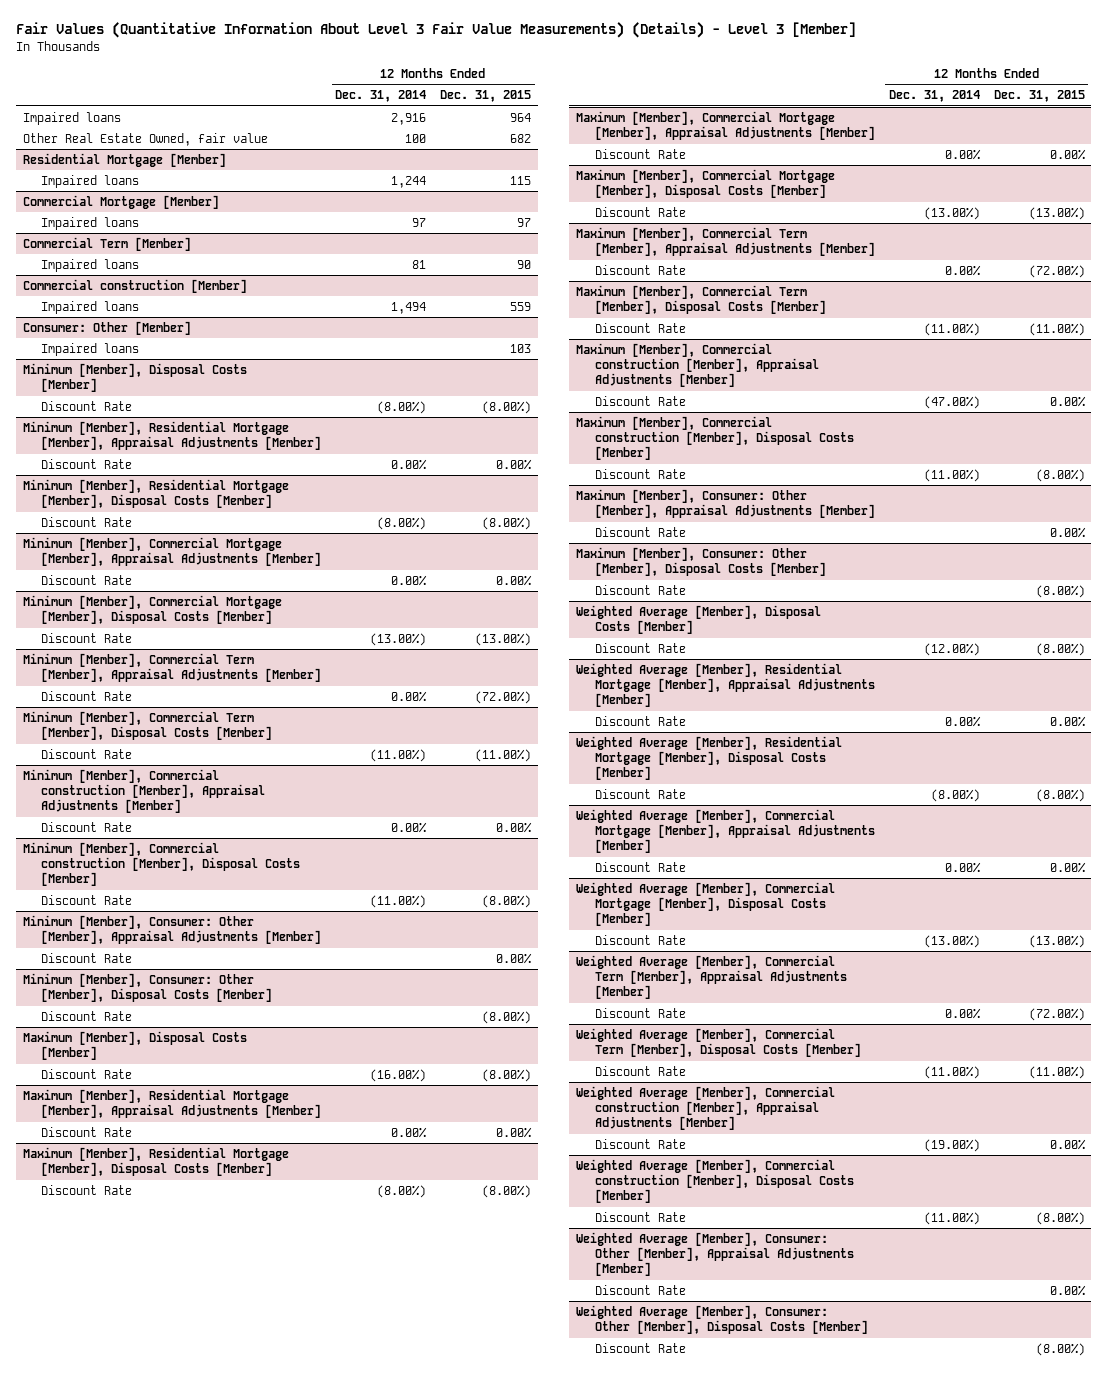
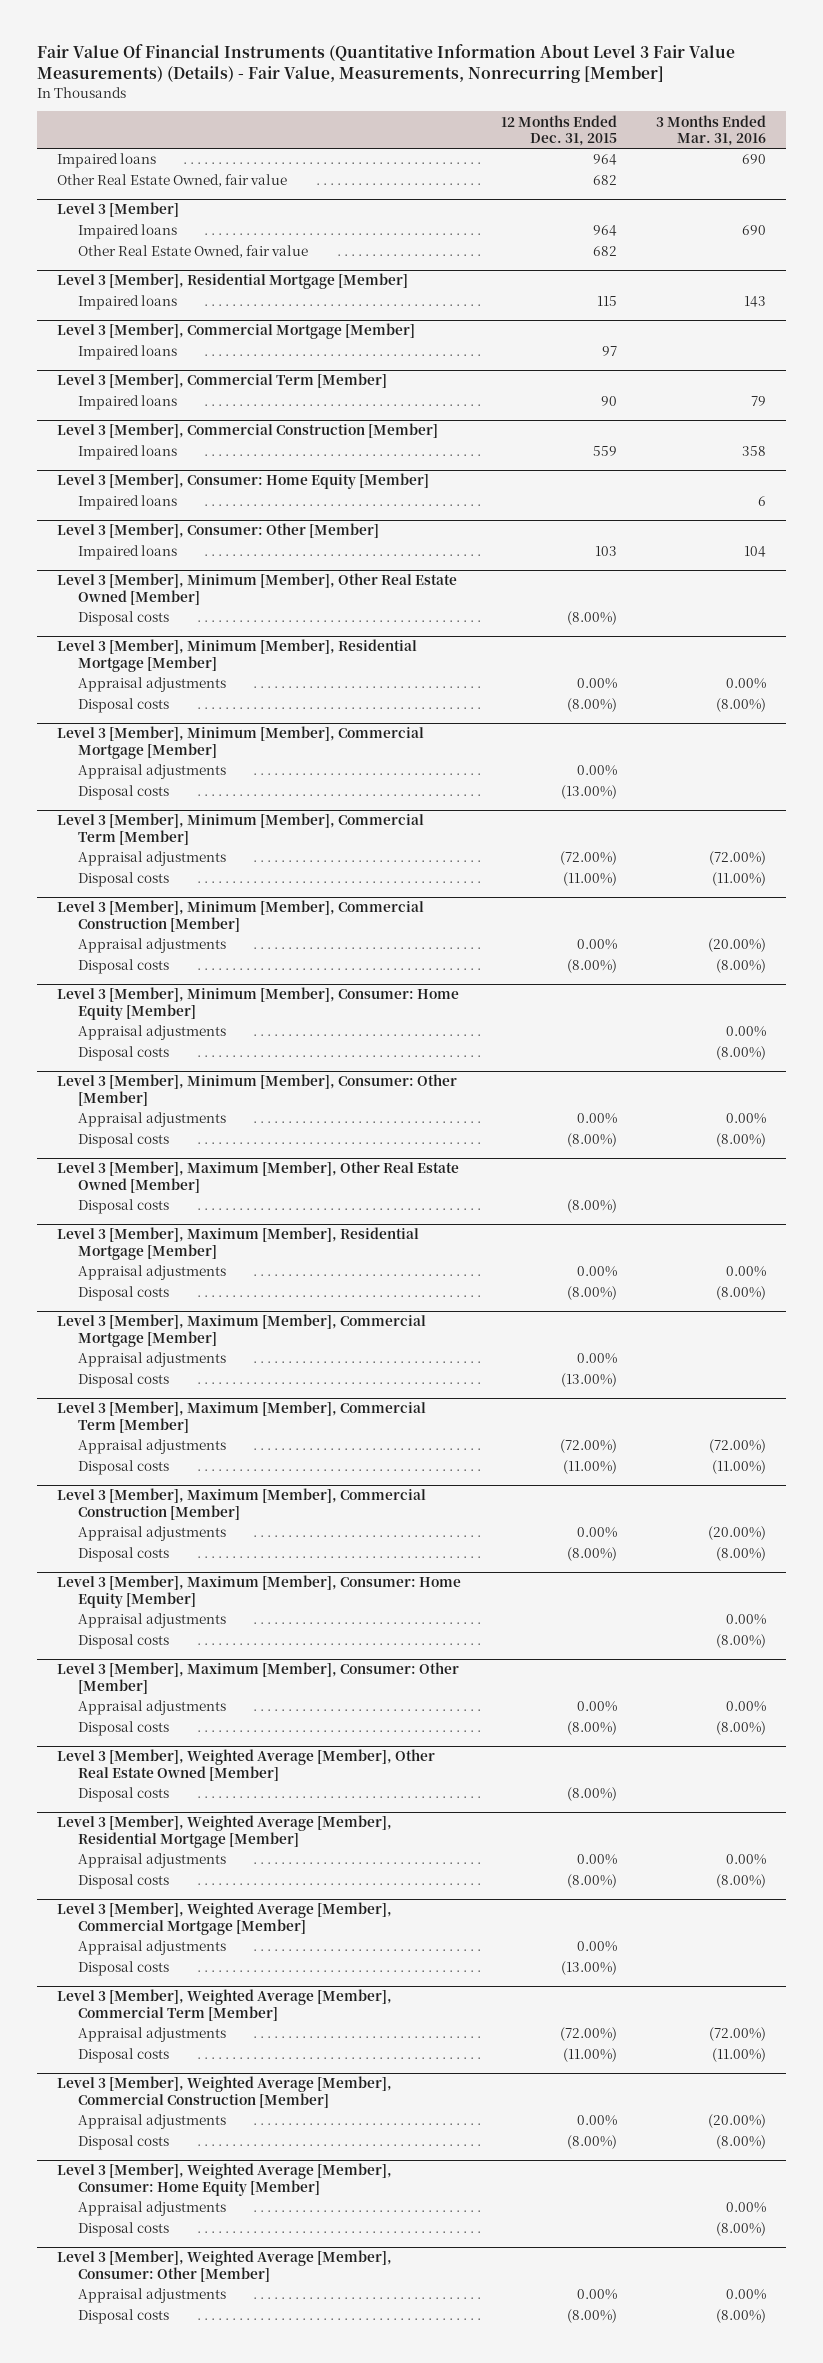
- Fair Values (Quantitative Information About Level 3 Fair Value Measurements) (Details) - Level 3 [Member]
+ Fair Value Of Financial Instruments (Quantitative Information About Level 3 Fair Value Measurements) (Details) - Fair Value, Measurements, Nonrecurring [Member]
- | 12 Months Ended Dec. 31, 2014 | 12 Months Ended Dec. 31, 2015
+ | 12 Months Ended Dec. 31, 2015 | 3 Months Ended Mar. 31, 2016
- Residential Mortgage [Member]
+ Level 3 [Member]
+ Impaired loans | 964 | 690
+ Other Real Estate Owned, fair value | 682 |
+ Level 3 [Member], Residential Mortgage [Member]
- Commercial Mortgage [Member]
+ Level 3 [Member], Commercial Mortgage [Member]
- Commercial Term [Member]
+ Level 3 [Member], Commercial Term [Member]
- Commercial construction [Member]
+ Level 3 [Member], Commercial Construction [Member]
- Consumer: Other [Member]
+ Level 3 [Member], Consumer: Home Equity [Member]
+ Impaired loans | | 6
+ Level 3 [Member], Consumer: Other [Member]
- Minimum [Member], Disposal Costs [Member]
- Discount Rate | (8.00%) | (8.00%)
- Minimum [Member], Residential Mortgage [Member], Appraisal Adjustments [Member]
- Discount Rate | 0.00% | 0.00%
- Minimum [Member], Residential Mortgage [Member], Disposal Costs [Member]
- Discount Rate | (8.00%) | (8.00%)
- Minimum [Member], Commercial Mortgage [Member], Appraisal Adjustments [Member]
- Discount Rate | 0.00% | 0.00%
- Minimum [Member], Commercial Mortgage [Member], Disposal Costs [Member]
- Discount Rate | (13.00%) | (13.00%)
- Minimum [Member], Commercial Term [Member], Appraisal Adjustments [Member]
- Discount Rate | 0.00% | (72.00%)
- Minimum [Member], Commercial Term [Member], Disposal Costs [Member]
- Discount Rate | (11.00%) | (11.00%)
- Minimum [Member], Commercial construction [Member], Appraisal Adjustments [Member]
- Discount Rate | 0.00% | 0.00%
- Minimum [Member], Commercial construction [Member], Disposal Costs [Member]
- Discount Rate | (11.00%) | (8.00%)
- Minimum [Member], Consumer: Other [Member], Appraisal Adjustments [Member]
- Discount Rate | | 0.00%
- Minimum [Member], Consumer: Other [Member], Disposal Costs [Member]
- Discount Rate | | (8.00%)
- Maximum [Member], Disposal Costs [Member]
- Discount Rate | (16.00%) | (8.00%)
- Maximum [Member], Residential Mortgage [Member], Appraisal Adjustments [Member]
- Discount Rate | 0.00% | 0.00%
- Maximum [Member], Residential Mortgage [Member], Disposal Costs [Member]
- Discount Rate | (8.00%) | (8.00%)
- Maximum [Member], Commercial Mortgage [Member], Appraisal Adjustments [Member]
- Discount Rate | 0.00% | 0.00%
- Maximum [Member], Commercial Mortgage [Member], Disposal Costs [Member]
- Discount Rate | (13.00%) | (13.00%)
- Maximum [Member], Commercial Term [Member], Appraisal Adjustments [Member]
- Discount Rate | 0.00% | (72.00%)
- Maximum [Member], Commercial Term [Member], Disposal Costs [Member]
- Discount Rate | (11.00%) | (11.00%)
- Maximum [Member], Commercial construction [Member], Appraisal Adjustments [Member]
- Discount Rate | (47.00%) | 0.00%
- Maximum [Member], Commercial construction [Member], Disposal Costs [Member]
- Discount Rate | (11.00%) | (8.00%)
- Maximum [Member], Consumer: Other [Member], Appraisal Adjustments [Member]
- Discount Rate | | 0.00%
- Maximum [Member], Consumer: Other [Member], Disposal Costs [Member]
- Discount Rate | | (8.00%)
- Weighted Average [Member], Disposal Costs [Member]
- Discount Rate | (12.00%) | (8.00%)
- Weighted Average [Member], Residential Mortgage [Member], Appraisal Adjustments [Member]
- Discount Rate | 0.00% | 0.00%
- Weighted Average [Member], Residential Mortgage [Member], Disposal Costs [Member]
- Discount Rate | (8.00%) | (8.00%)
- Weighted Average [Member], Commercial Mortgage [Member], Appraisal Adjustments [Member]
- Discount Rate | 0.00% | 0.00%
- Weighted Average [Member], Commercial Mortgage [Member], Disposal Costs [Member]
- Discount Rate | (13.00%) | (13.00%)
- Weighted Average [Member], Commercial Term [Member], Appraisal Adjustments [Member]
- Discount Rate | 0.00% | (72.00%)
- Weighted Average [Member], Commercial Term [Member], Disposal Costs [Member]
- Discount Rate | (11.00%) | (11.00%)
- Weighted Average [Member], Commercial construction [Member], Appraisal Adjustments [Member]
- Discount Rate | (19.00%) | 0.00%
- Weighted Average [Member], Commercial construction [Member], Disposal Costs [Member]
- Discount Rate | (11.00%) | (8.00%)
- Weighted Average [Member], Consumer: Other [Member], Appraisal Adjustments [Member]
- Discount Rate | | 0.00%
- Weighted Average [Member], Consumer: Other [Member], Disposal Costs [Member]
- Discount Rate | | (8.00%)
+ Level 3 [Member], Minimum [Member], Other Real Estate Owned [Member]
+ Disposal costs | (8.00%) |
+ Level 3 [Member], Minimum [Member], Residential Mortgage [Member]
+ Appraisal adjustments | 0.00% | 0.00%
+ Disposal costs | (8.00%) | (8.00%)
+ Level 3 [Member], Minimum [Member], Commercial Mortgage [Member]
+ Appraisal adjustments | 0.00% |
+ Disposal costs | (13.00%) |
+ Level 3 [Member], Minimum [Member], Commercial Term [Member]
+ Appraisal adjustments | (72.00%) | (72.00%)
+ Disposal costs | (11.00%) | (11.00%)
+ Level 3 [Member], Minimum [Member], Commercial Construction [Member]
+ Appraisal adjustments | 0.00% | (20.00%)
+ Disposal costs | (8.00%) | (8.00%)
+ Level 3 [Member], Minimum [Member], Consumer: Home Equity [Member]
+ Appraisal adjustments | | 0.00%
+ Disposal costs | | (8.00%)
+ Level 3 [Member], Minimum [Member], Consumer: Other [Member]
+ Appraisal adjustments | 0.00% | 0.00%
+ Disposal costs | (8.00%) | (8.00%)
+ Level 3 [Member], Maximum [Member], Other Real Estate Owned [Member]
+ Disposal costs | (8.00%) |
+ Level 3 [Member], Maximum [Member], Residential Mortgage [Member]
+ Appraisal adjustments | 0.00% | 0.00%
+ Disposal costs | (8.00%) | (8.00%)
+ Level 3 [Member], Maximum [Member], Commercial Mortgage [Member]
+ Appraisal adjustments | 0.00% |
+ Disposal costs | (13.00%) |
+ Level 3 [Member], Maximum [Member], Commercial Term [Member]
+ Appraisal adjustments | (72.00%) | (72.00%)
+ Disposal costs | (11.00%) | (11.00%)
+ Level 3 [Member], Maximum [Member], Commercial Construction [Member]
+ Appraisal adjustments | 0.00% | (20.00%)
+ Disposal costs | (8.00%) | (8.00%)
+ Level 3 [Member], Maximum [Member], Consumer: Home Equity [Member]
+ Appraisal adjustments | | 0.00%
+ Disposal costs | | (8.00%)
+ Level 3 [Member], Maximum [Member], Consumer: Other [Member]
+ Appraisal adjustments | 0.00% | 0.00%
+ Disposal costs | (8.00%) | (8.00%)
+ Level 3 [Member], Weighted Average [Member], Other Real Estate Owned [Member]
+ Disposal costs | (8.00%) |
+ Level 3 [Member], Weighted Average [Member], Residential Mortgage [Member]
+ Appraisal adjustments | 0.00% | 0.00%
+ Disposal costs | (8.00%) | (8.00%)
+ Level 3 [Member], Weighted Average [Member], Commercial Mortgage [Member]
+ Appraisal adjustments | 0.00% |
+ Disposal costs | (13.00%) |
+ Level 3 [Member], Weighted Average [Member], Commercial Term [Member]
+ Appraisal adjustments | (72.00%) | (72.00%)
+ Disposal costs | (11.00%) | (11.00%)
+ Level 3 [Member], Weighted Average [Member], Commercial Construction [Member]
+ Appraisal adjustments | 0.00% | (20.00%)
+ Disposal costs | (8.00%) | (8.00%)
+ Level 3 [Member], Weighted Average [Member], Consumer: Home Equity [Member]
+ Appraisal adjustments | | 0.00%
+ Disposal costs | | (8.00%)
+ Level 3 [Member], Weighted Average [Member], Consumer: Other [Member]
+ Appraisal adjustments | 0.00% | 0.00%
+ Disposal costs | (8.00%) | (8.00%)

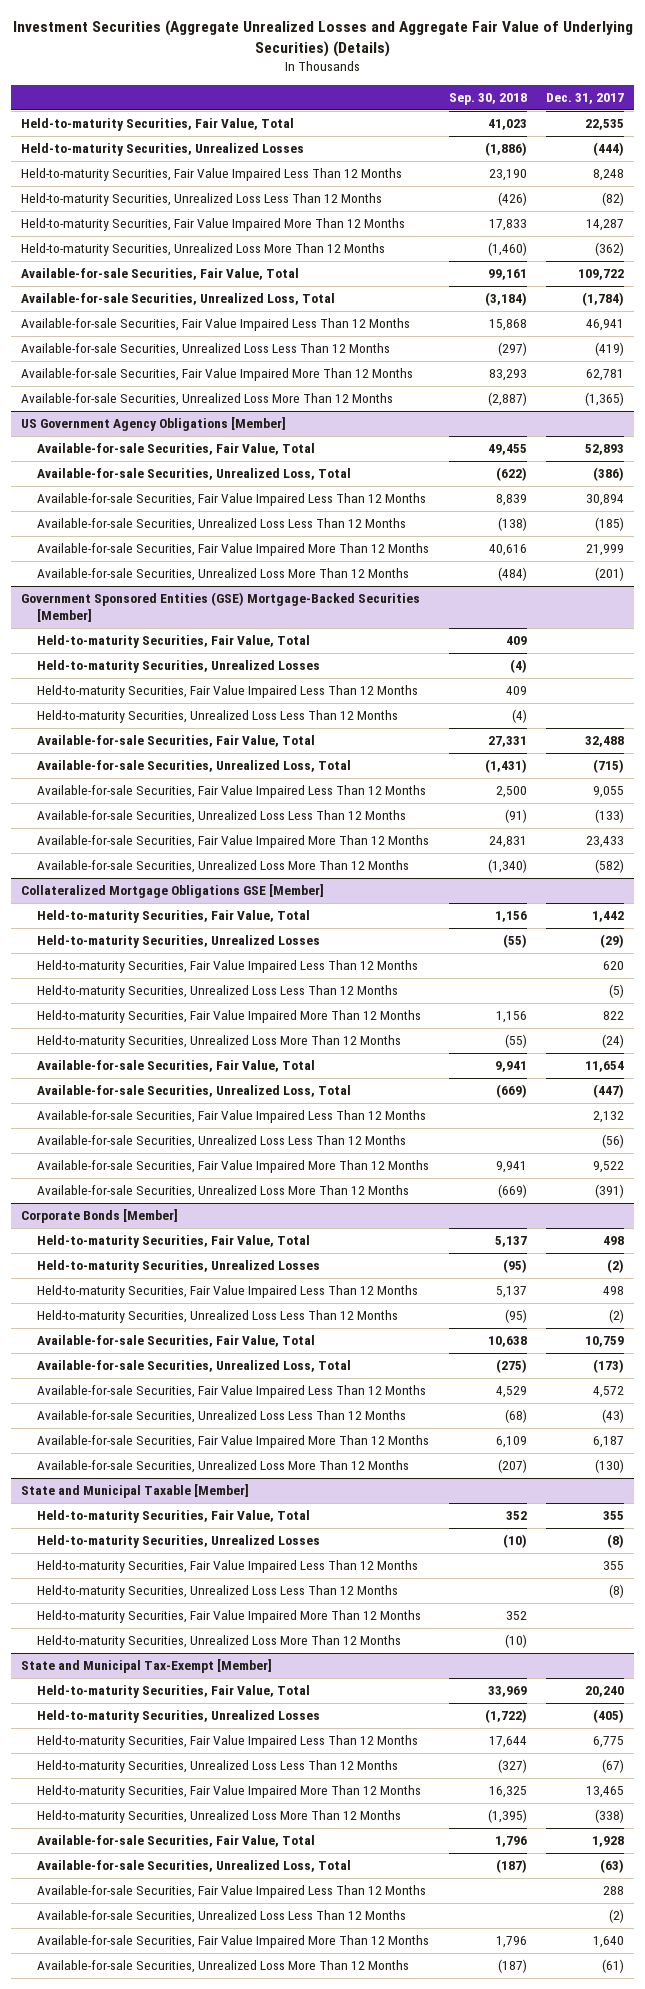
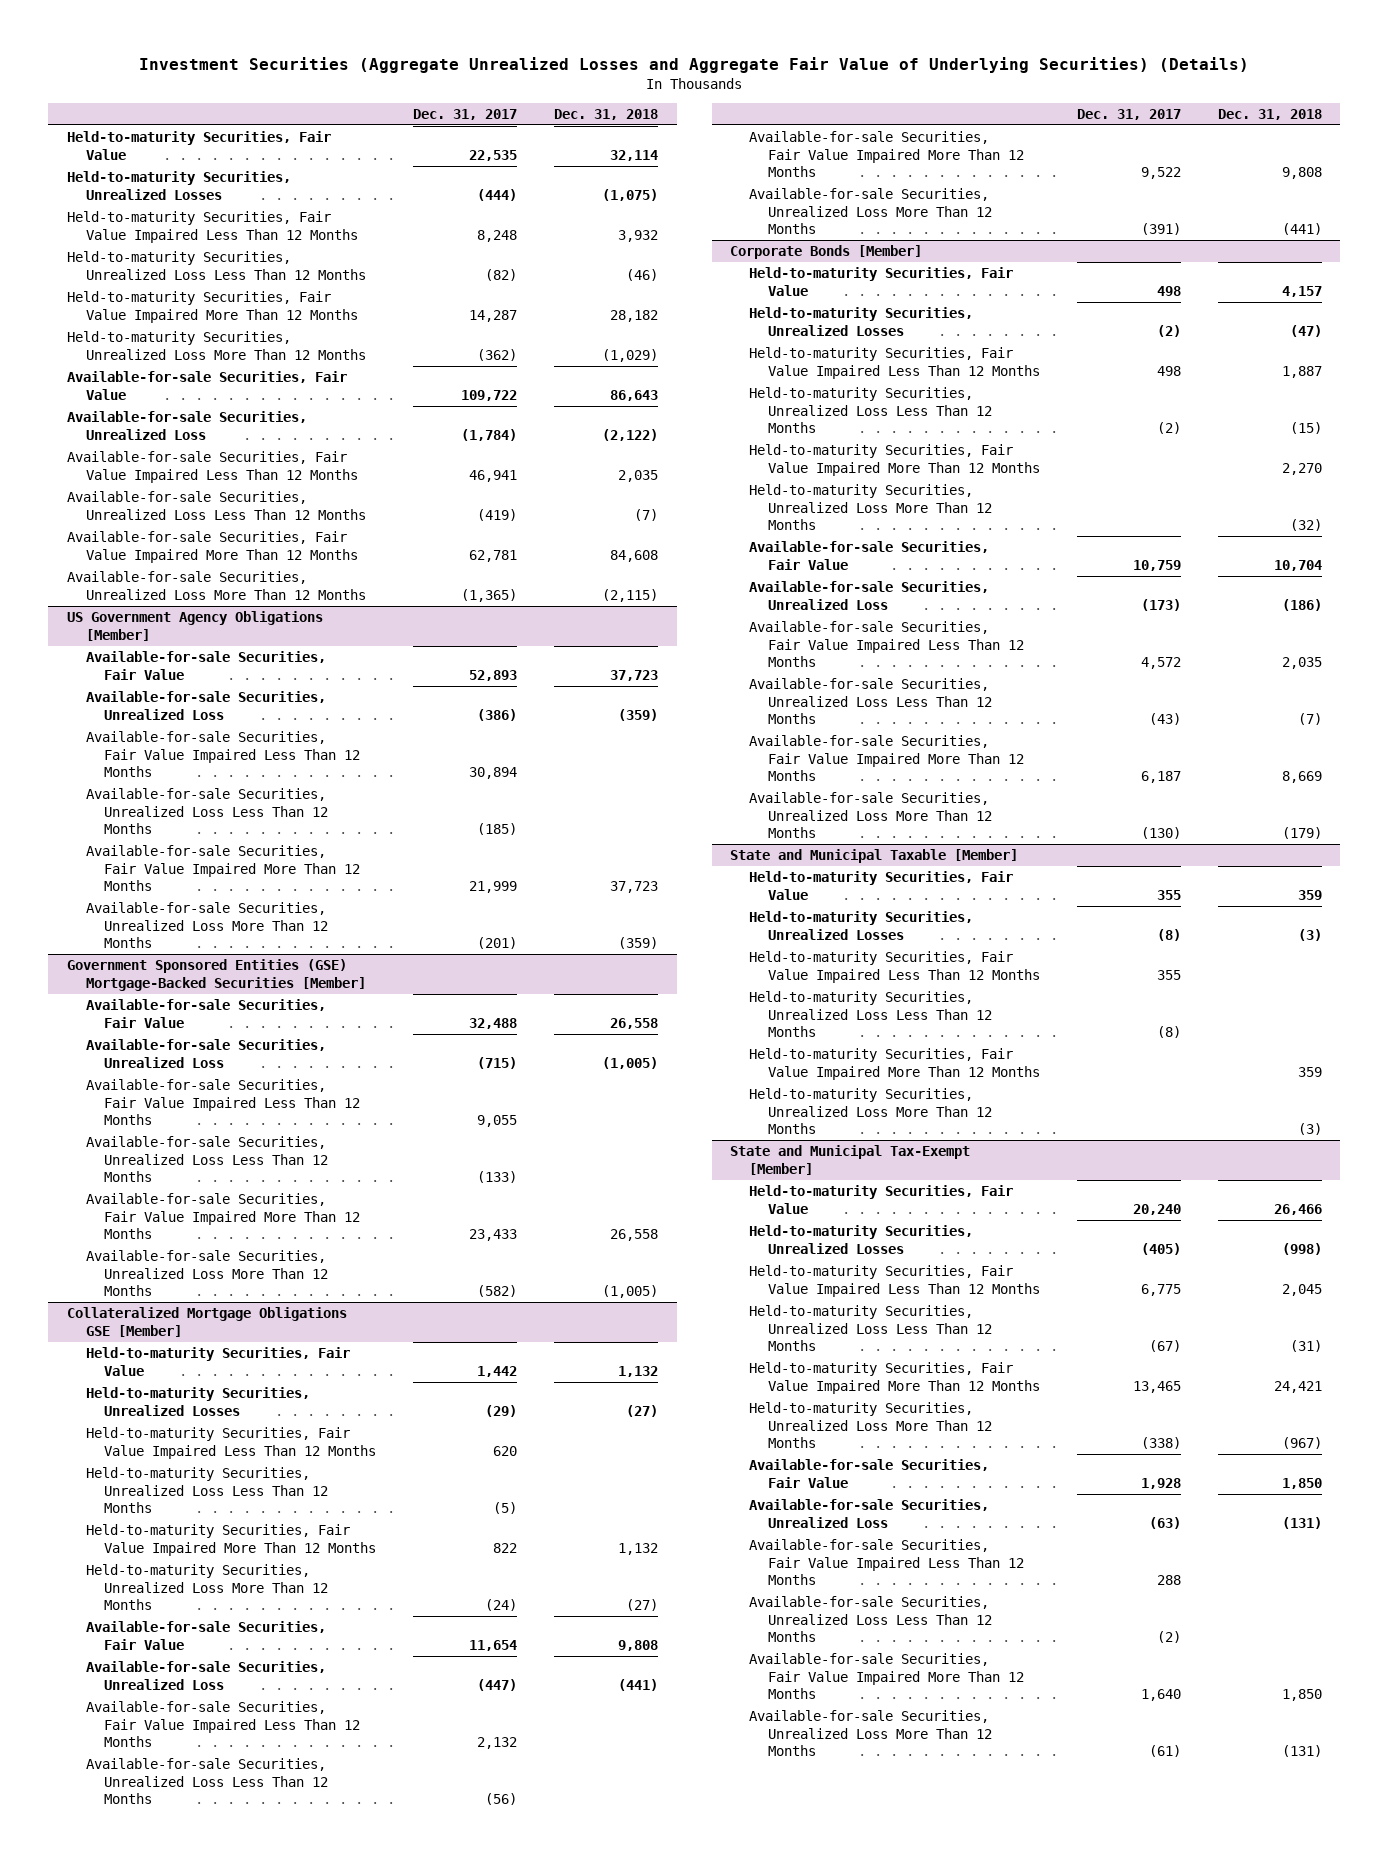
- | Sep. 30, 2018 | Dec. 31, 2017
+ | Dec. 31, 2017 | Dec. 31, 2018
- Held-to-maturity Securities, Fair Value, Total | 41,023 | 22,535
+ Held-to-maturity Securities, Fair Value | 22,535 | 32,114
- Available-for-sale Securities, Fair Value, Total | 99,161 | 109,722
- Available-for-sale Securities, Unrealized Loss, Total | (3,184) | (1,784)
+ Available-for-sale Securities, Fair Value | 109,722 | 86,643
+ Available-for-sale Securities, Unrealized Loss | (1,784) | (2,122)
@ US Government Agency Obligations [Member]
- Available-for-sale Securities, Fair Value, Total | 49,455 | 52,893
- Available-for-sale Securities, Unrealized Loss, Total | (622) | (386)
+ Available-for-sale Securities, Fair Value | 52,893 | 37,723
+ Available-for-sale Securities, Unrealized Loss | (386) | (359)
@ Government Sponsored Entities (GSE) Mortgage-Backed Securities [Member]
- Held-to-maturity Securities, Fair Value, Total | 409 |
- Held-to-maturity Securities, Unrealized Losses | (4) |
- Held-to-maturity Securities, Fair Value Impaired Less Than 12 Months | 409 |
- Held-to-maturity Securities, Unrealized Loss Less Than 12 Months | (4) |
- Available-for-sale Securities, Fair Value, Total | 27,331 | 32,488
- Available-for-sale Securities, Unrealized Loss, Total | (1,431) | (715)
+ Available-for-sale Securities, Fair Value | 32,488 | 26,558
+ Available-for-sale Securities, Unrealized Loss | (715) | (1,005)
@ Collateralized Mortgage Obligations GSE [Member]
- Held-to-maturity Securities, Fair Value, Total | 1,156 | 1,442
+ Held-to-maturity Securities, Fair Value | 1,442 | 1,132
- Available-for-sale Securities, Fair Value, Total | 9,941 | 11,654
- Available-for-sale Securities, Unrealized Loss, Total | (669) | (447)
+ Available-for-sale Securities, Fair Value | 11,654 | 9,808
+ Available-for-sale Securities, Unrealized Loss | (447) | (441)
@ Corporate Bonds [Member]
- Held-to-maturity Securities, Fair Value, Total | 5,137 | 498
+ Held-to-maturity Securities, Fair Value | 498 | 4,157
- Available-for-sale Securities, Fair Value, Total | 10,638 | 10,759
- Available-for-sale Securities, Unrealized Loss, Total | (275) | (173)
+ Held-to-maturity Securities, Fair Value Impaired More Than 12 Months | | 2,270
+ Held-to-maturity Securities, Unrealized Loss More Than 12 Months | | (32)
+ Available-for-sale Securities, Fair Value | 10,759 | 10,704
+ Available-for-sale Securities, Unrealized Loss | (173) | (186)
@ State and Municipal Taxable [Member]
- Held-to-maturity Securities, Fair Value, Total | 352 | 355
+ Held-to-maturity Securities, Fair Value | 355 | 359
@ State and Municipal Tax-Exempt [Member]
- Held-to-maturity Securities, Fair Value, Total | 33,969 | 20,240
+ Held-to-maturity Securities, Fair Value | 20,240 | 26,466
- Available-for-sale Securities, Fair Value, Total | 1,796 | 1,928
- Available-for-sale Securities, Unrealized Loss, Total | (187) | (63)
+ Available-for-sale Securities, Fair Value | 1,928 | 1,850
+ Available-for-sale Securities, Unrealized Loss | (63) | (131)

